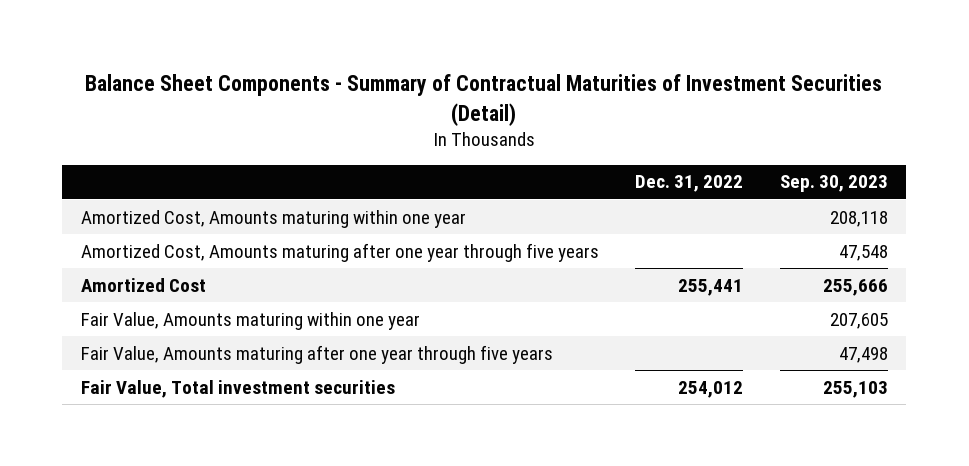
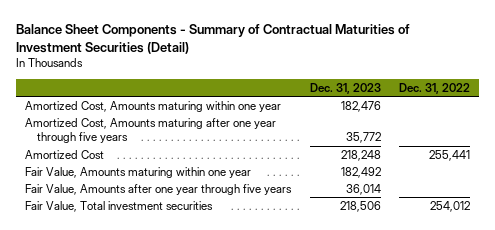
- | Dec. 31, 2022 | Sep. 30, 2023
+ | Dec. 31, 2023 | Dec. 31, 2022
- Fair Value, Amounts maturing after one year through five years | | 47,498
+ Fair Value, Amounts after one year through five years | 36,014 |

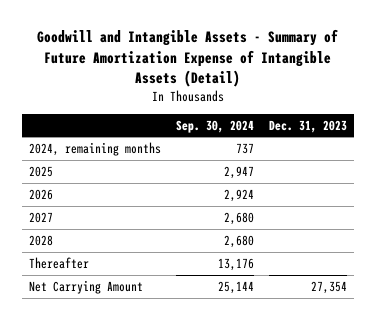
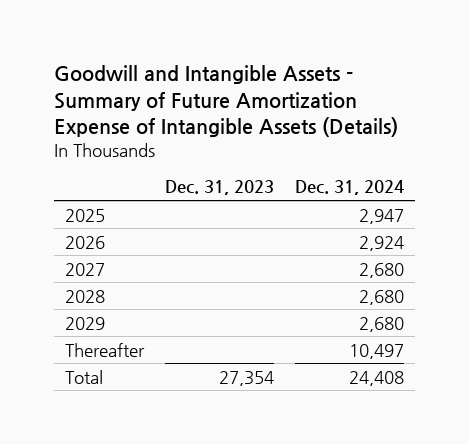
- Goodwill and Intangible Assets - Summary of Future Amortization Expense of Intangible Assets (Detail)
+ Goodwill and Intangible Assets - Summary of Future Amortization Expense of Intangible Assets (Details)
- | Sep. 30, 2024 | Dec. 31, 2023
+ | Dec. 31, 2023 | Dec. 31, 2024
- 2024, remaining months | 737 |
+ 2029 | | 2,680
- Net Carrying Amount | 25,144 | 27,354
+ Total | 27,354 | 24,408

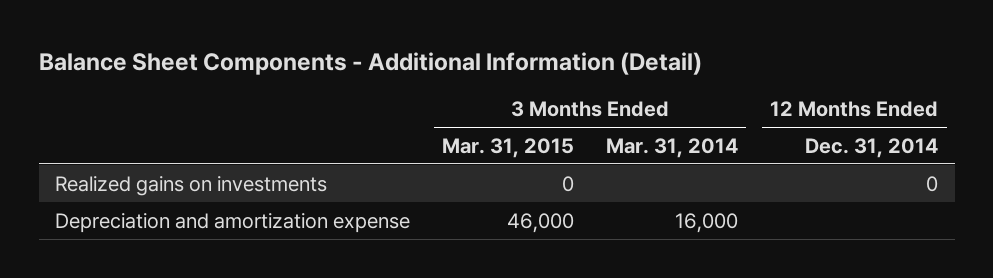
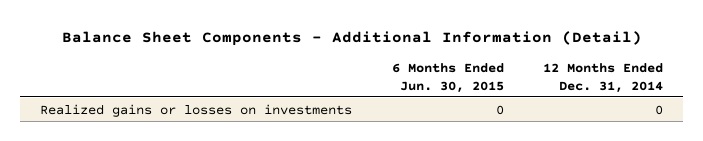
- | 3 Months Ended Mar. 31, 2015 | 3 Months Ended Mar. 31, 2014 | 12 Months Ended Dec. 31, 2014
+ | 6 Months Ended Jun. 30, 2015 | 12 Months Ended Dec. 31, 2014
- Realized gains on investments | 0 | | 0
- Depreciation and amortization expense | 46,000 | 16,000 |
+ Realized gains or losses on investments | 0 | 0

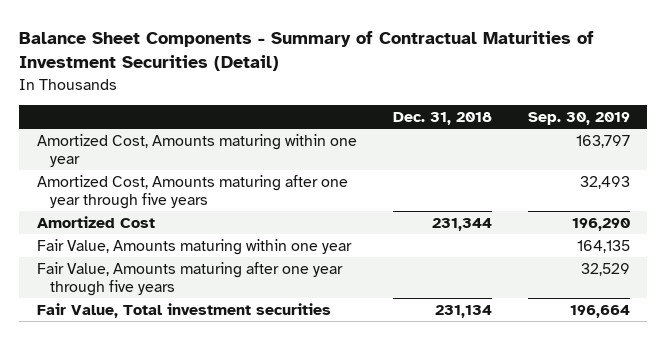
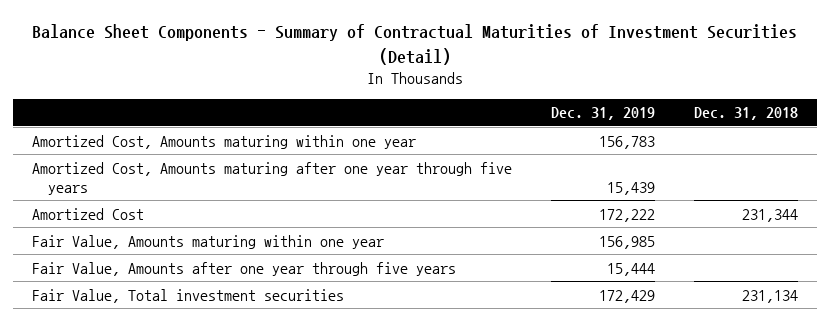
- | Dec. 31, 2018 | Sep. 30, 2019
+ | Dec. 31, 2019 | Dec. 31, 2018
- Fair Value, Amounts maturing after one year through five years | | 32,529
+ Fair Value, Amounts after one year through five years | 15,444 |

